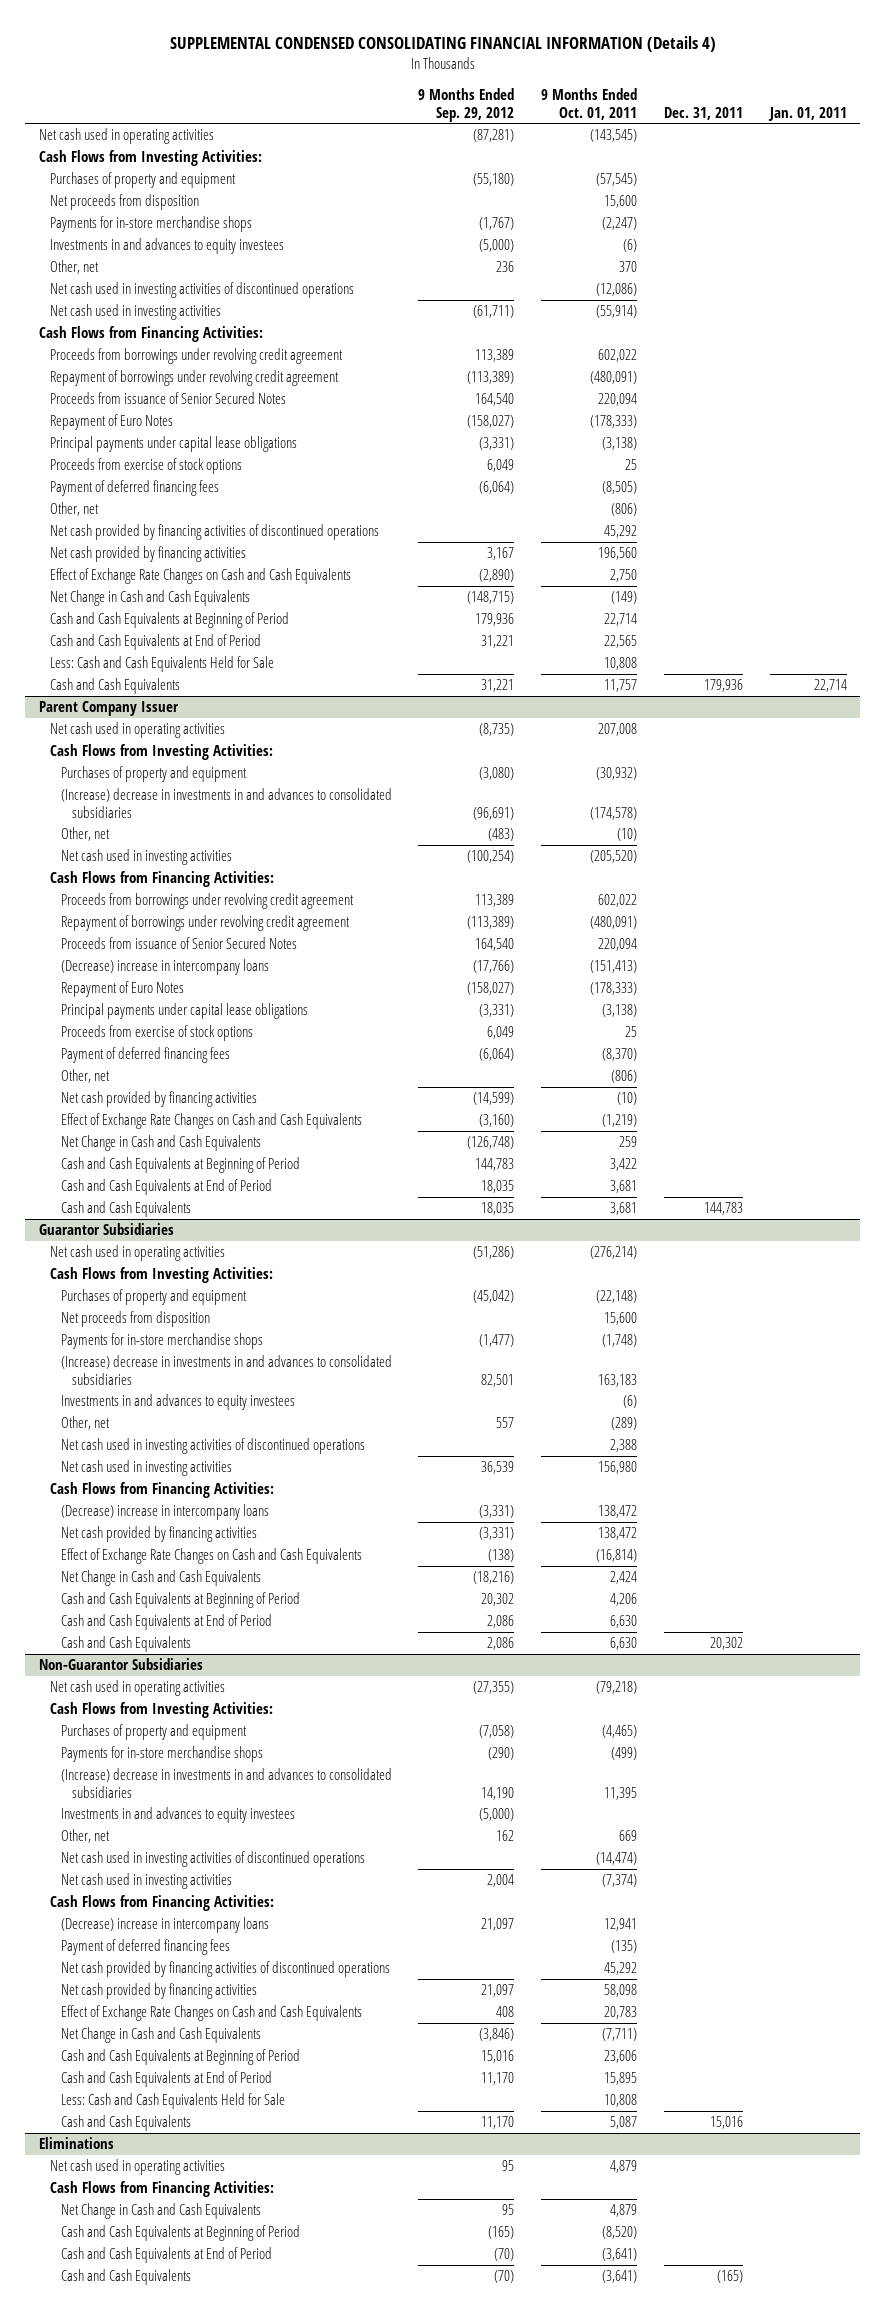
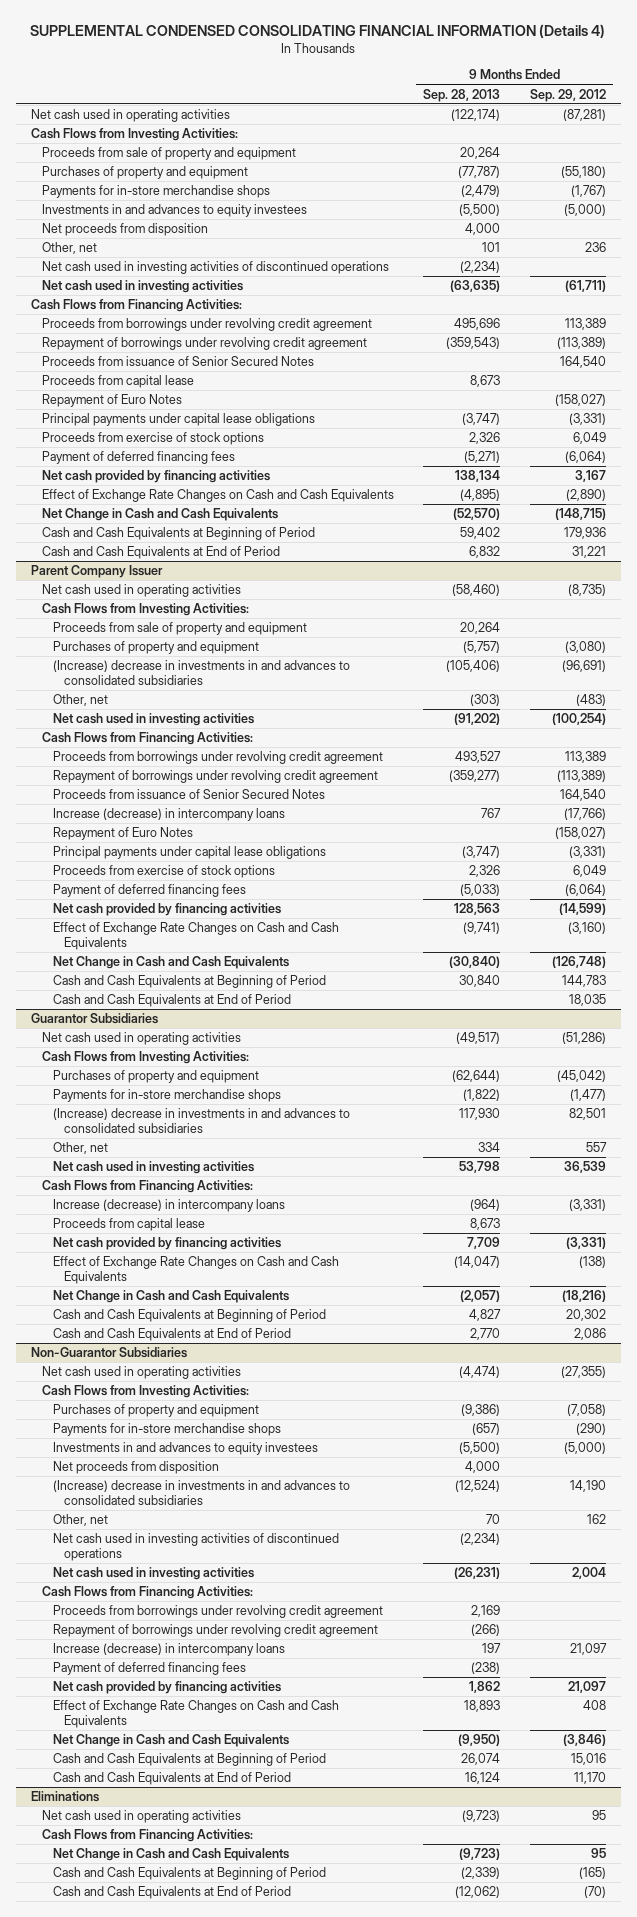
- | 9 Months Ended Sep. 29, 2012 | 9 Months Ended Oct. 01, 2011 | Dec. 31, 2011 | Jan. 01, 2011
+ | 9 Months Ended Sep. 28, 2013 | 9 Months Ended Sep. 29, 2012
+ Proceeds from sale of property and equipment | 20,264 |
moved down: Net proceeds from disposition | 4,000 |
+ Proceeds from capital lease | 8,673 |
- Other, net | | (806) | |
- Net cash provided by financing activities of discontinued operations | | 45,292 | |
- Less: Cash and Cash Equivalents Held for Sale | | 10,808 | |
- Cash and Cash Equivalents | 31,221 | 11,757 | 179,936 | 22,714
@ Parent Company Issuer
+ Proceeds from sale of property and equipment | 20,264 |
- (Decrease) increase in intercompany loans | (17,766) | (151,413) | |
+ Increase (decrease) in intercompany loans | 767 | (17,766)
- Other, net | | (806) | |
- Cash and Cash Equivalents | 18,035 | 3,681 | 144,783 |
@ Guarantor Subsidiaries
- Net proceeds from disposition | | 15,600 | |
- Investments in and advances to equity investees | | (6) | |
- Net cash used in investing activities of discontinued operations | | 2,388 | |
- (Decrease) increase in intercompany loans | (3,331) | 138,472 | |
+ Increase (decrease) in intercompany loans | (964) | (3,331)
+ Proceeds from capital lease | 8,673 |
- Cash and Cash Equivalents | 2,086 | 6,630 | 20,302 |
@ Non-Guarantor Subsidiaries
+ Net proceeds from disposition | 4,000 |
moved down: (Increase) decrease in investments in and advances to consolidated subsidiaries | (12,524) | 14,190
- (Decrease) increase in intercompany loans | 21,097 | 12,941 | |
+ Proceeds from borrowings under revolving credit agreement | 2,169 |
+ Repayment of borrowings under revolving credit agreement | (266) |
+ Increase (decrease) in intercompany loans | 197 | 21,097
- Net cash provided by financing activities of discontinued operations | | 45,292 | |
- Less: Cash and Cash Equivalents Held for Sale | | 10,808 | |
- Cash and Cash Equivalents | 11,170 | 5,087 | 15,016 |
@ Eliminations
- Cash and Cash Equivalents | (70) | (3,641) | (165) |

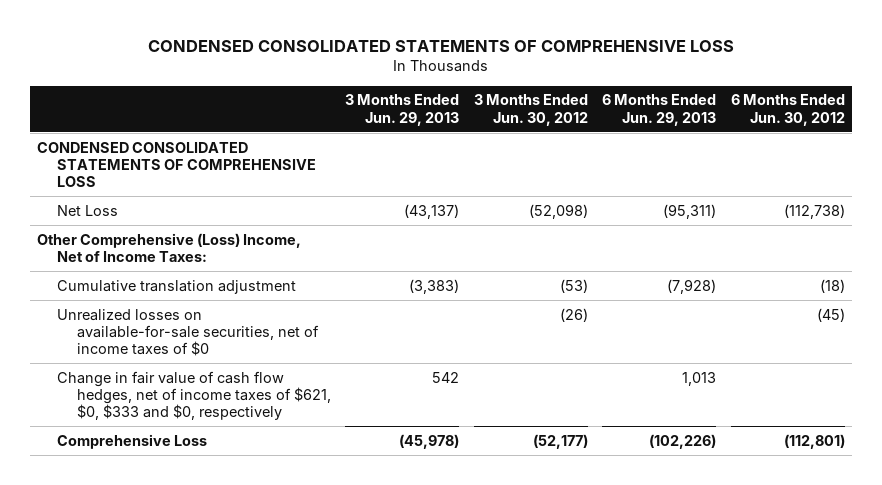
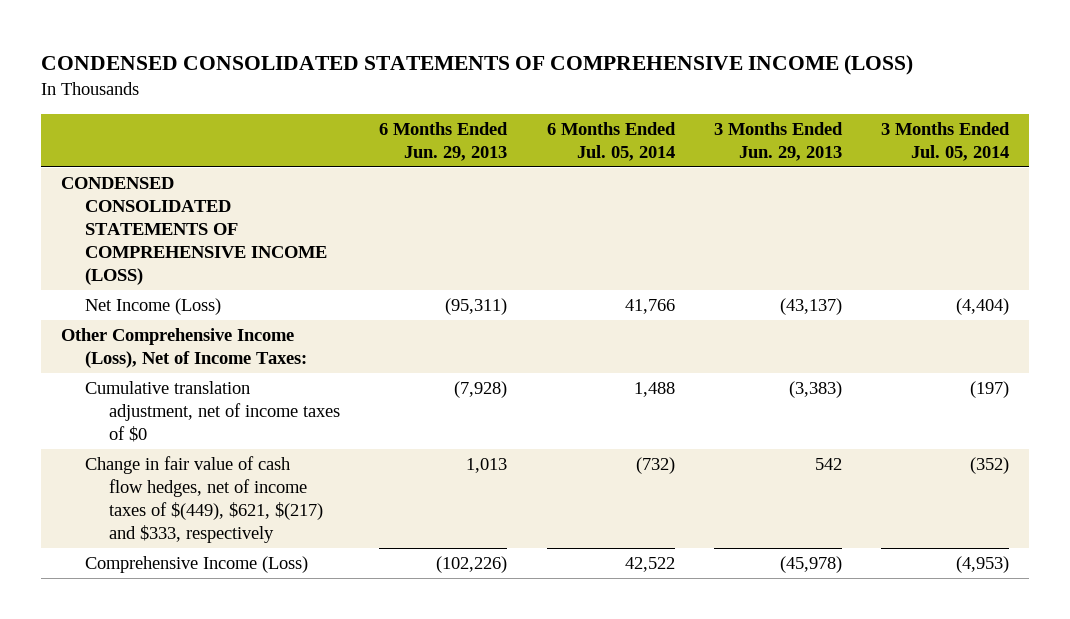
- CONDENSED CONSOLIDATED STATEMENTS OF COMPREHENSIVE LOSS
+ CONDENSED CONSOLIDATED STATEMENTS OF COMPREHENSIVE INCOME (LOSS)
- | 3 Months Ended Jun. 29, 2013 | 3 Months Ended Jun. 30, 2012 | 6 Months Ended Jun. 29, 2013 | 6 Months Ended Jun. 30, 2012
+ | 6 Months Ended Jun. 29, 2013 | 6 Months Ended Jul. 05, 2014 | 3 Months Ended Jun. 29, 2013 | 3 Months Ended Jul. 05, 2014
- CONDENSED CONSOLIDATED STATEMENTS OF COMPREHENSIVE LOSS
- Net Loss | (43,137) | (52,098) | (95,311) | (112,738)
- Other Comprehensive (Loss) Income, Net of Income Taxes:
- Cumulative translation adjustment | (3,383) | (53) | (7,928) | (18)
- Unrealized losses on available-for-sale securities, net of income taxes of $0 | | (26) | | (45)
- Change in fair value of cash flow hedges, net of income taxes of $621, $0, $333 and $0, respectively | 542 | | 1,013 |
- Comprehensive Loss | (45,978) | (52,177) | (102,226) | (112,801)
+ CONDENSED CONSOLIDATED STATEMENTS OF COMPREHENSIVE INCOME (LOSS)
+ Net Income (Loss) | (95,311) | 41,766 | (43,137) | (4,404)
+ Other Comprehensive Income (Loss), Net of Income Taxes:
+ Cumulative translation adjustment, net of income taxes of $0 | (7,928) | 1,488 | (3,383) | (197)
+ Change in fair value of cash flow hedges, net of income taxes of $(449), $621, $(217) and $333, respectively | 1,013 | (732) | 542 | (352)
+ Comprehensive Income (Loss) | (102,226) | 42,522 | (45,978) | (4,953)

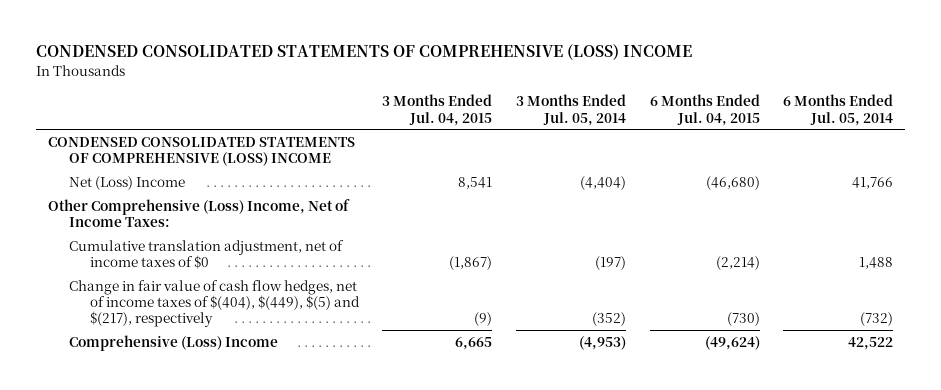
- CONDENSED CONSOLIDATED STATEMENTS OF COMPREHENSIVE INCOME (LOSS)
+ CONDENSED CONSOLIDATED STATEMENTS OF COMPREHENSIVE (LOSS) INCOME
- | 6 Months Ended Jun. 29, 2013 | 6 Months Ended Jul. 05, 2014 | 3 Months Ended Jun. 29, 2013 | 3 Months Ended Jul. 05, 2014
+ | 3 Months Ended Jul. 04, 2015 | 3 Months Ended Jul. 05, 2014 | 6 Months Ended Jul. 04, 2015 | 6 Months Ended Jul. 05, 2014
- CONDENSED CONSOLIDATED STATEMENTS OF COMPREHENSIVE INCOME (LOSS)
- Net Income (Loss) | (95,311) | 41,766 | (43,137) | (4,404)
- Other Comprehensive Income (Loss), Net of Income Taxes:
+ CONDENSED CONSOLIDATED STATEMENTS OF COMPREHENSIVE (LOSS) INCOME
+ Net (Loss) Income | 8,541 | (4,404) | (46,680) | 41,766
+ Other Comprehensive (Loss) Income, Net of Income Taxes:
- Change in fair value of cash flow hedges, net of income taxes of $(449), $621, $(217) and $333, respectively | 1,013 | (732) | 542 | (352)
- Comprehensive Income (Loss) | (102,226) | 42,522 | (45,978) | (4,953)
+ Change in fair value of cash flow hedges, net of income taxes of $(404), $(449), $(5) and $(217), respectively | (9) | (352) | (730) | (732)
+ Comprehensive (Loss) Income | 6,665 | (4,953) | (49,624) | 42,522

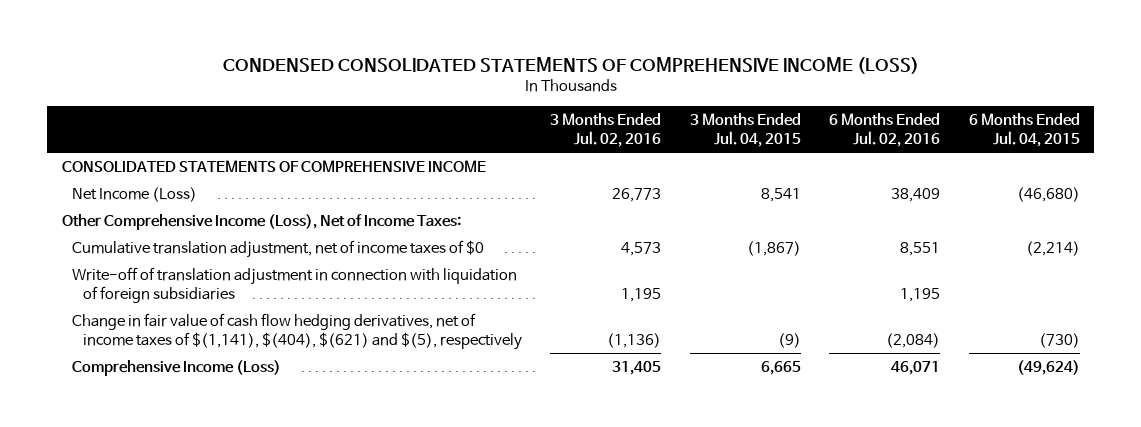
- CONDENSED CONSOLIDATED STATEMENTS OF COMPREHENSIVE (LOSS) INCOME
+ CONDENSED CONSOLIDATED STATEMENTS OF COMPREHENSIVE INCOME (LOSS)
- | 3 Months Ended Jul. 04, 2015 | 3 Months Ended Jul. 05, 2014 | 6 Months Ended Jul. 04, 2015 | 6 Months Ended Jul. 05, 2014
+ | 3 Months Ended Jul. 02, 2016 | 3 Months Ended Jul. 04, 2015 | 6 Months Ended Jul. 02, 2016 | 6 Months Ended Jul. 04, 2015
- CONDENSED CONSOLIDATED STATEMENTS OF COMPREHENSIVE (LOSS) INCOME
- Net (Loss) Income | 8,541 | (4,404) | (46,680) | 41,766
- Other Comprehensive (Loss) Income, Net of Income Taxes:
+ CONSOLIDATED STATEMENTS OF COMPREHENSIVE INCOME
+ Net Income (Loss) | 26,773 | 8,541 | 38,409 | (46,680)
+ Other Comprehensive Income (Loss), Net of Income Taxes:
- Change in fair value of cash flow hedges, net of income taxes of $(404), $(449), $(5) and $(217), respectively | (9) | (352) | (730) | (732)
- Comprehensive (Loss) Income | 6,665 | (4,953) | (49,624) | 42,522
+ Write-off of translation adjustment in connection with liquidation of foreign subsidiaries | 1,195 | | 1,195 |
+ Change in fair value of cash flow hedging derivatives, net of income taxes of $(1,141), $(404), $(621) and $(5), respectively | (1,136) | (9) | (2,084) | (730)
+ Comprehensive Income (Loss) | 31,405 | 6,665 | 46,071 | (49,624)

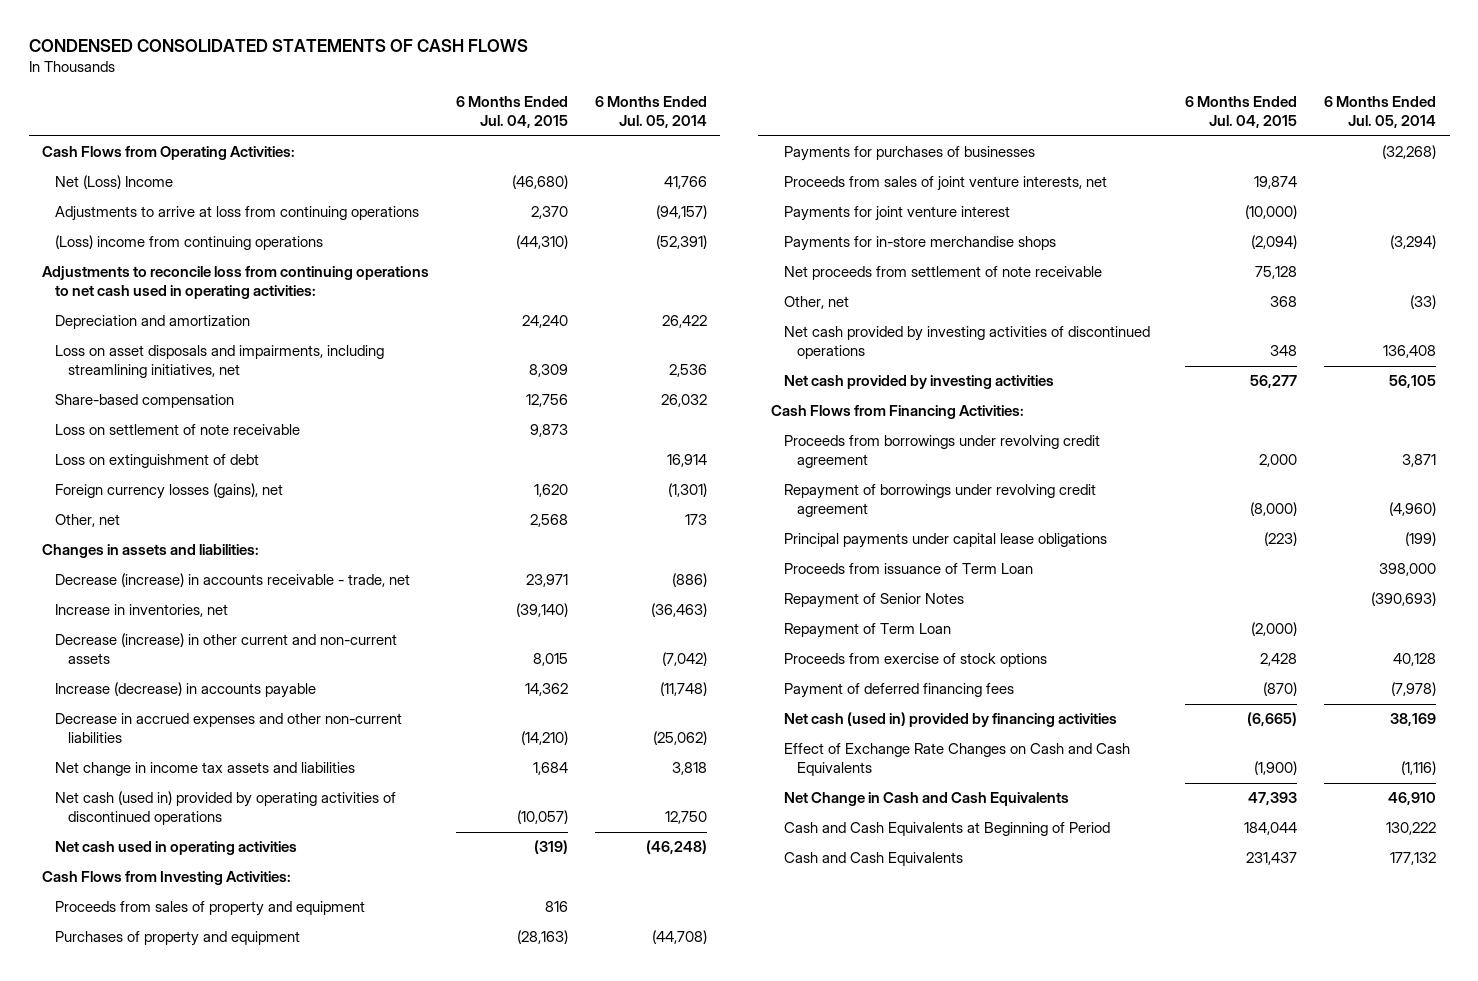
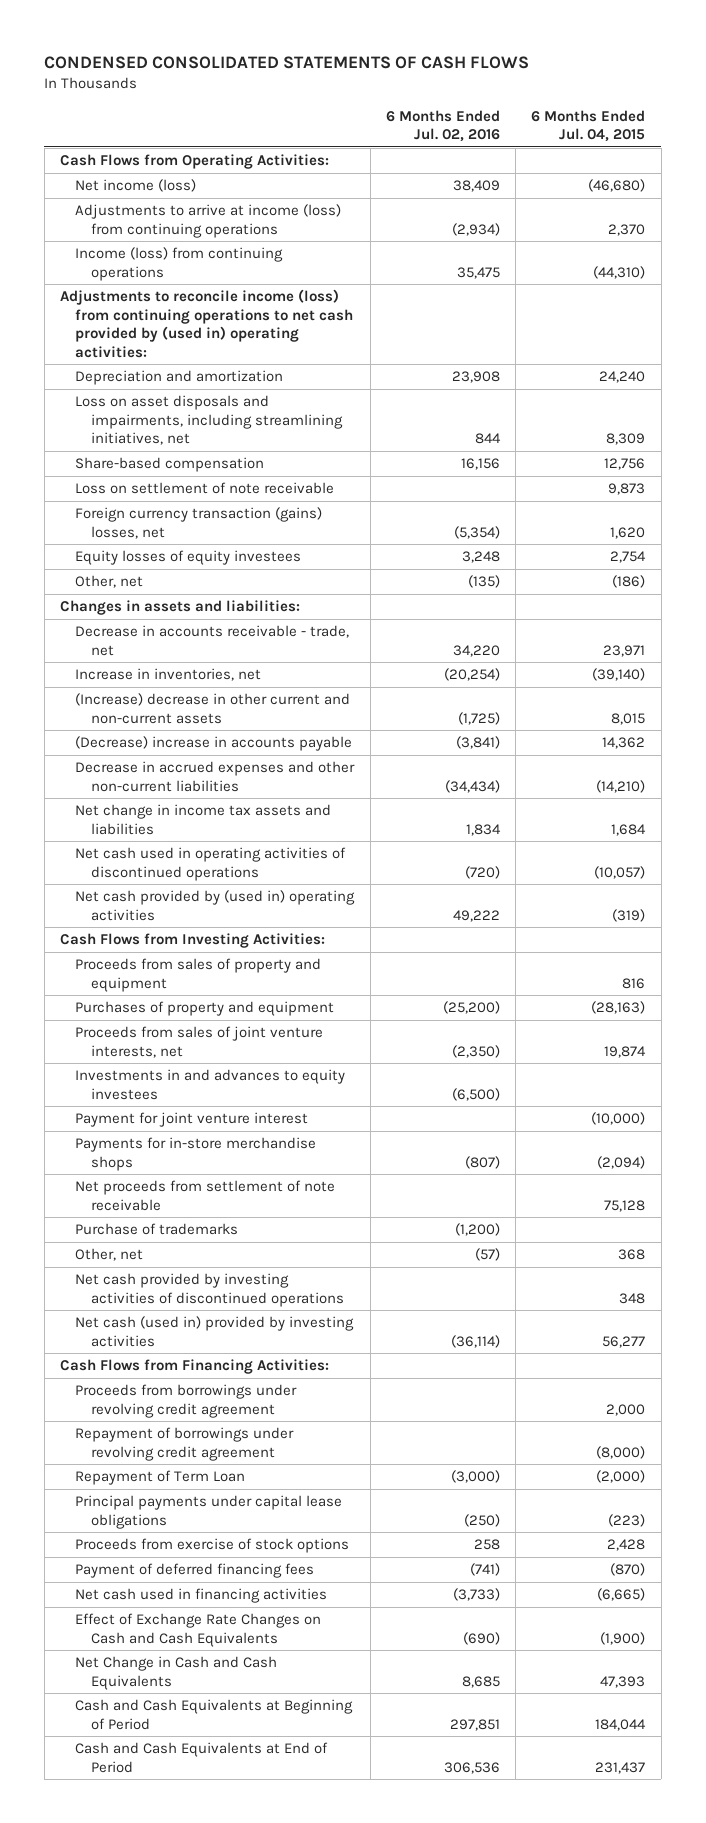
- | 6 Months Ended Jul. 04, 2015 | 6 Months Ended Jul. 05, 2014
+ | 6 Months Ended Jul. 02, 2016 | 6 Months Ended Jul. 04, 2015
- Net (Loss) Income | (46,680) | 41,766
- Adjustments to arrive at loss from continuing operations | 2,370 | (94,157)
- (Loss) income from continuing operations | (44,310) | (52,391)
- Adjustments to reconcile loss from continuing operations to net cash used in operating activities:
+ Net income (loss) | 38,409 | (46,680)
+ Adjustments to arrive at income (loss) from continuing operations | (2,934) | 2,370
+ Income (loss) from continuing operations | 35,475 | (44,310)
+ Adjustments to reconcile income (loss) from continuing operations to net cash provided by (used in) operating activities:
- Loss on extinguishment of debt | | 16,914
- Foreign currency losses (gains), net | 1,620 | (1,301)
- Other, net | 2,568 | 173
+ Foreign currency transaction (gains) losses, net | (5,354) | 1,620
+ Equity losses of equity investees | 3,248 | 2,754
+ Other, net | (135) | (186)
- Decrease (increase) in accounts receivable - trade, net | 23,971 | (886)
+ Decrease in accounts receivable - trade, net | 34,220 | 23,971
- Decrease (increase) in other current and non-current assets | 8,015 | (7,042)
- Increase (decrease) in accounts payable | 14,362 | (11,748)
+ (Increase) decrease in other current and non-current assets | (1,725) | 8,015
+ (Decrease) increase in accounts payable | (3,841) | 14,362
- Net cash (used in) provided by operating activities of discontinued operations | (10,057) | 12,750
- Net cash used in operating activities | (319) | (46,248)
+ Net cash used in operating activities of discontinued operations | (720) | (10,057)
+ Net cash provided by (used in) operating activities | 49,222 | (319)
- Payments for purchases of businesses | | (32,268)
- Payments for joint venture interest | (10,000) |
+ Investments in and advances to equity investees | (6,500) |
+ Payment for joint venture interest | | (10,000)
+ Purchase of trademarks | (1,200) |
- Net cash provided by investing activities | 56,277 | 56,105
+ Net cash (used in) provided by investing activities | (36,114) | 56,277
- Proceeds from issuance of Term Loan | | 398,000
- Repayment of Senior Notes | | (390,693)
moved down: Principal payments under capital lease obligations | (250) | (223)
- Net cash (used in) provided by financing activities | (6,665) | 38,169
+ Net cash used in financing activities | (3,733) | (6,665)
- Cash and Cash Equivalents | 231,437 | 177,132
+ Cash and Cash Equivalents at End of Period | 306,536 | 231,437

